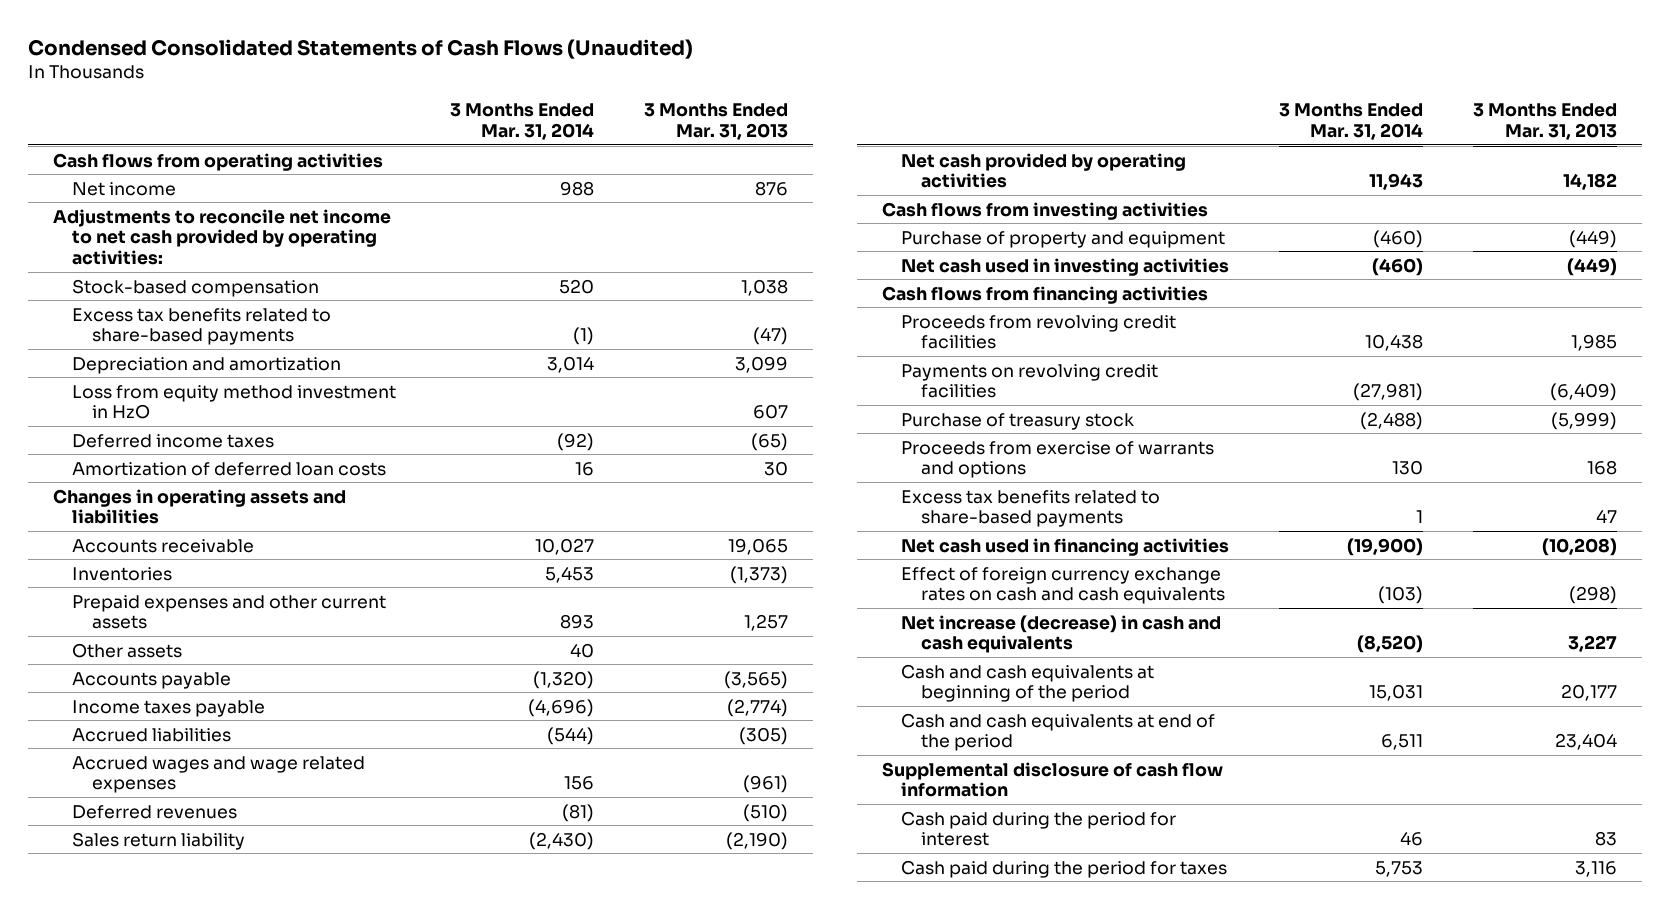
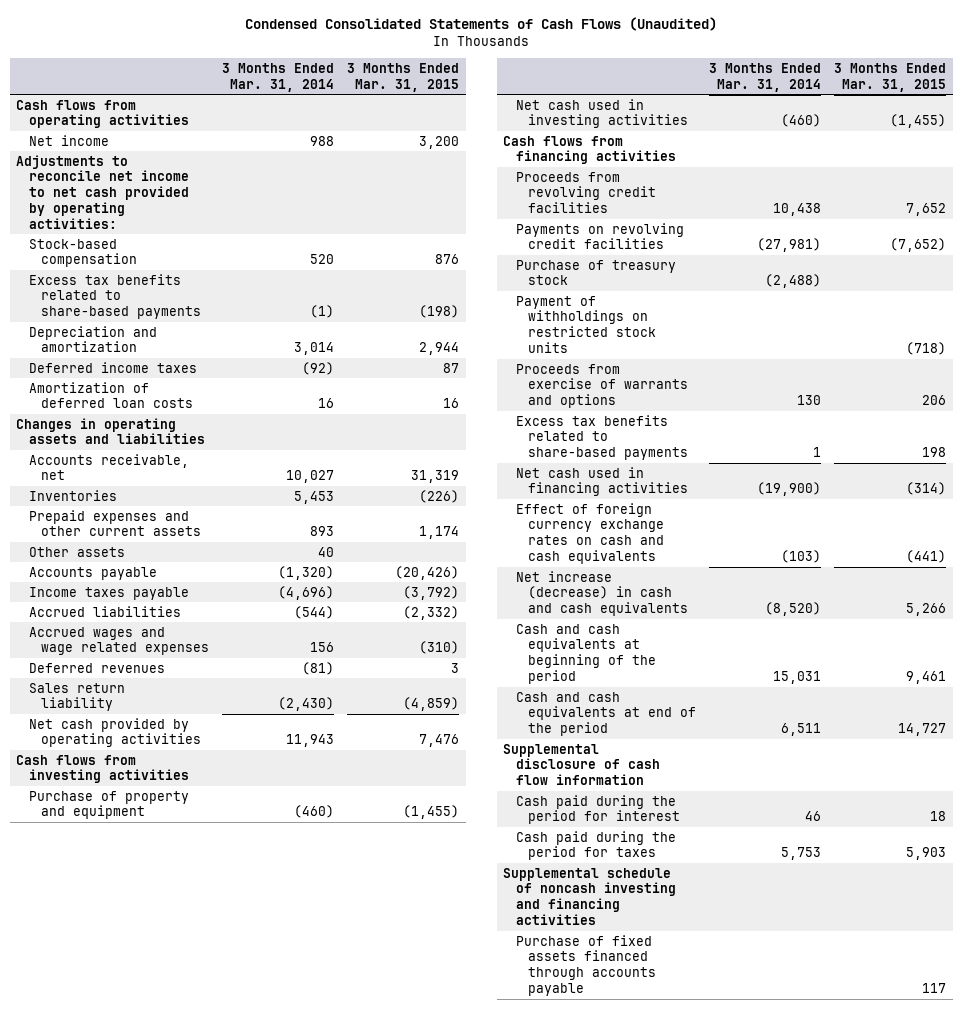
- | 3 Months Ended Mar. 31, 2014 | 3 Months Ended Mar. 31, 2013
+ | 3 Months Ended Mar. 31, 2014 | 3 Months Ended Mar. 31, 2015
- Loss from equity method investment in HzO | | 607
- Accounts receivable | 10,027 | 19,065
+ Accounts receivable, net | 10,027 | 31,319
+ Payment of withholdings on restricted stock units | | (718)
+ Supplemental schedule of noncash investing and financing activities
+ Purchase of fixed assets financed through accounts payable | | 117

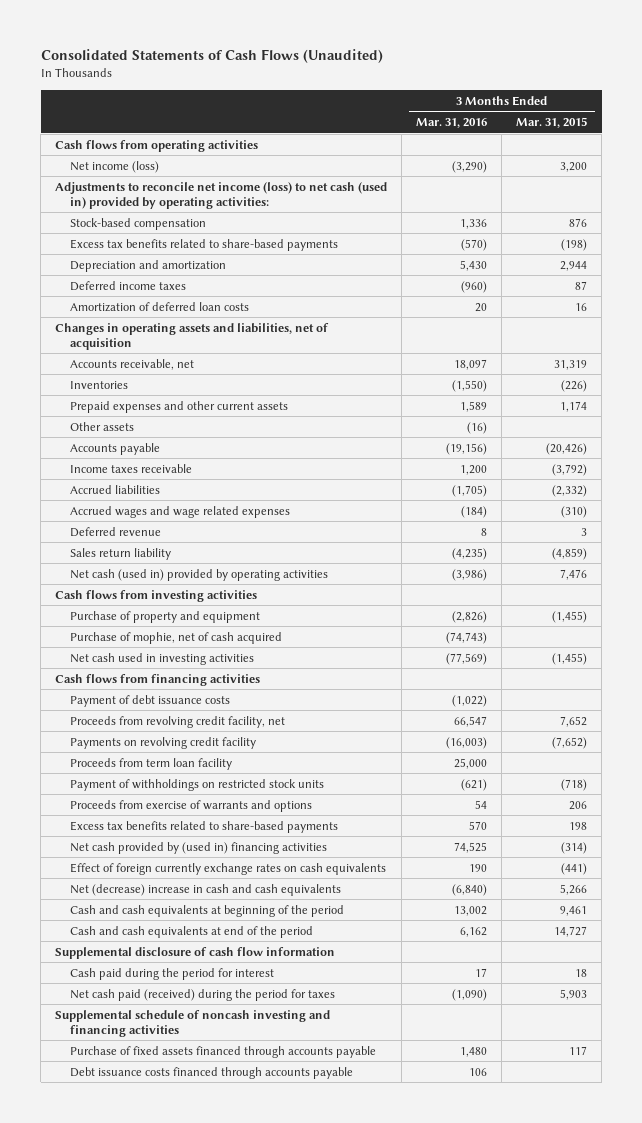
- Condensed Consolidated Statements of Cash Flows (Unaudited)
+ Consolidated Statements of Cash Flows (Unaudited)
- | 3 Months Ended Mar. 31, 2014 | 3 Months Ended Mar. 31, 2015
+ | 3 Months Ended Mar. 31, 2016 | 3 Months Ended Mar. 31, 2015
- Net income | 988 | 3,200
- Adjustments to reconcile net income to net cash provided by operating activities:
+ Net income (loss) | (3,290) | 3,200
+ Adjustments to reconcile net income (loss) to net cash (used in) provided by operating activities:
- Changes in operating assets and liabilities
+ Changes in operating assets and liabilities, net of acquisition
- Income taxes payable | (4,696) | (3,792)
+ Income taxes receivable | 1,200 | (3,792)
- Deferred revenues | (81) | 3
+ Deferred revenue | 8 | 3
- Net cash provided by operating activities | 11,943 | 7,476
+ Net cash (used in) provided by operating activities | (3,986) | 7,476
+ Purchase of mophie, net of cash acquired | (74,743) |
- Proceeds from revolving credit facilities | 10,438 | 7,652
- Payments on revolving credit facilities | (27,981) | (7,652)
- Purchase of treasury stock | (2,488) |
+ Payment of debt issuance costs | (1,022) |
+ Proceeds from revolving credit facility, net | 66,547 | 7,652
+ Payments on revolving credit facility | (16,003) | (7,652)
+ Proceeds from term loan facility | 25,000 |
- Net cash used in financing activities | (19,900) | (314)
- Effect of foreign currency exchange rates on cash and cash equivalents | (103) | (441)
- Net increase (decrease) in cash and cash equivalents | (8,520) | 5,266
+ Net cash provided by (used in) financing activities | 74,525 | (314)
+ Effect of foreign currently exchange rates on cash equivalents | 190 | (441)
+ Net (decrease) increase in cash and cash equivalents | (6,840) | 5,266
- Cash paid during the period for taxes | 5,753 | 5,903
+ Net cash paid (received) during the period for taxes | (1,090) | 5,903
+ Debt issuance costs financed through accounts payable | 106 |

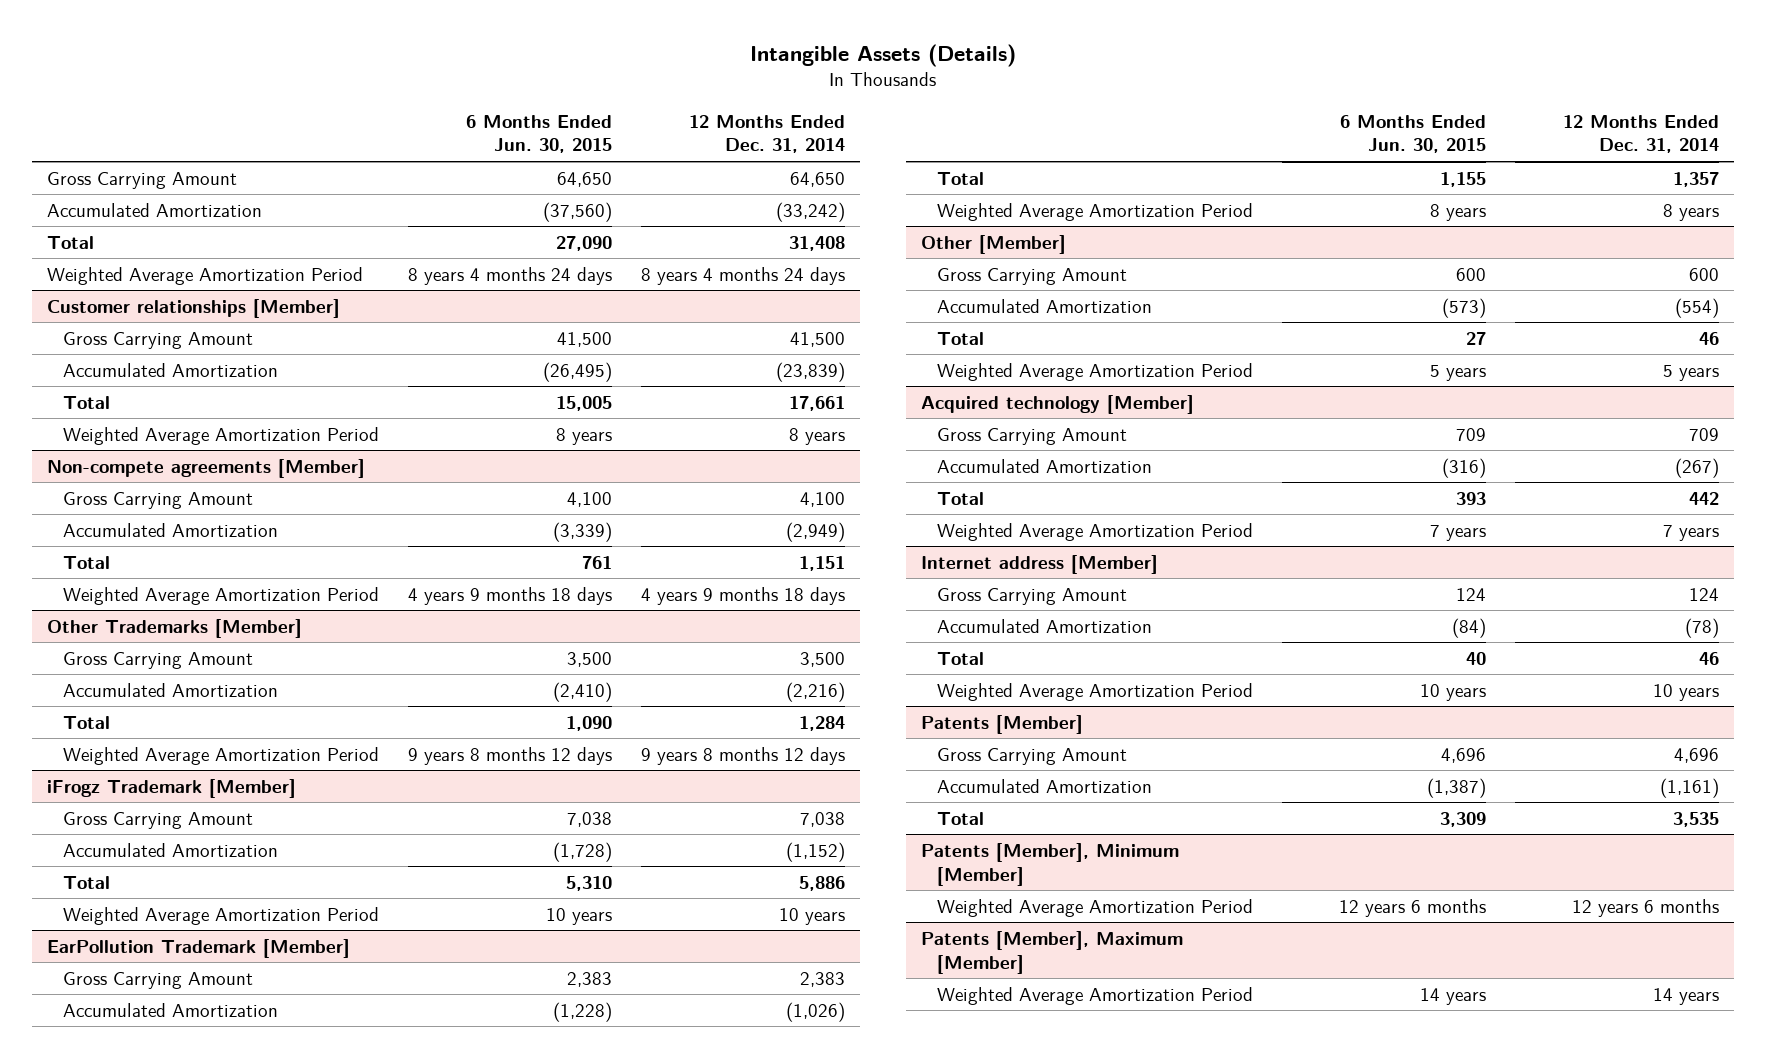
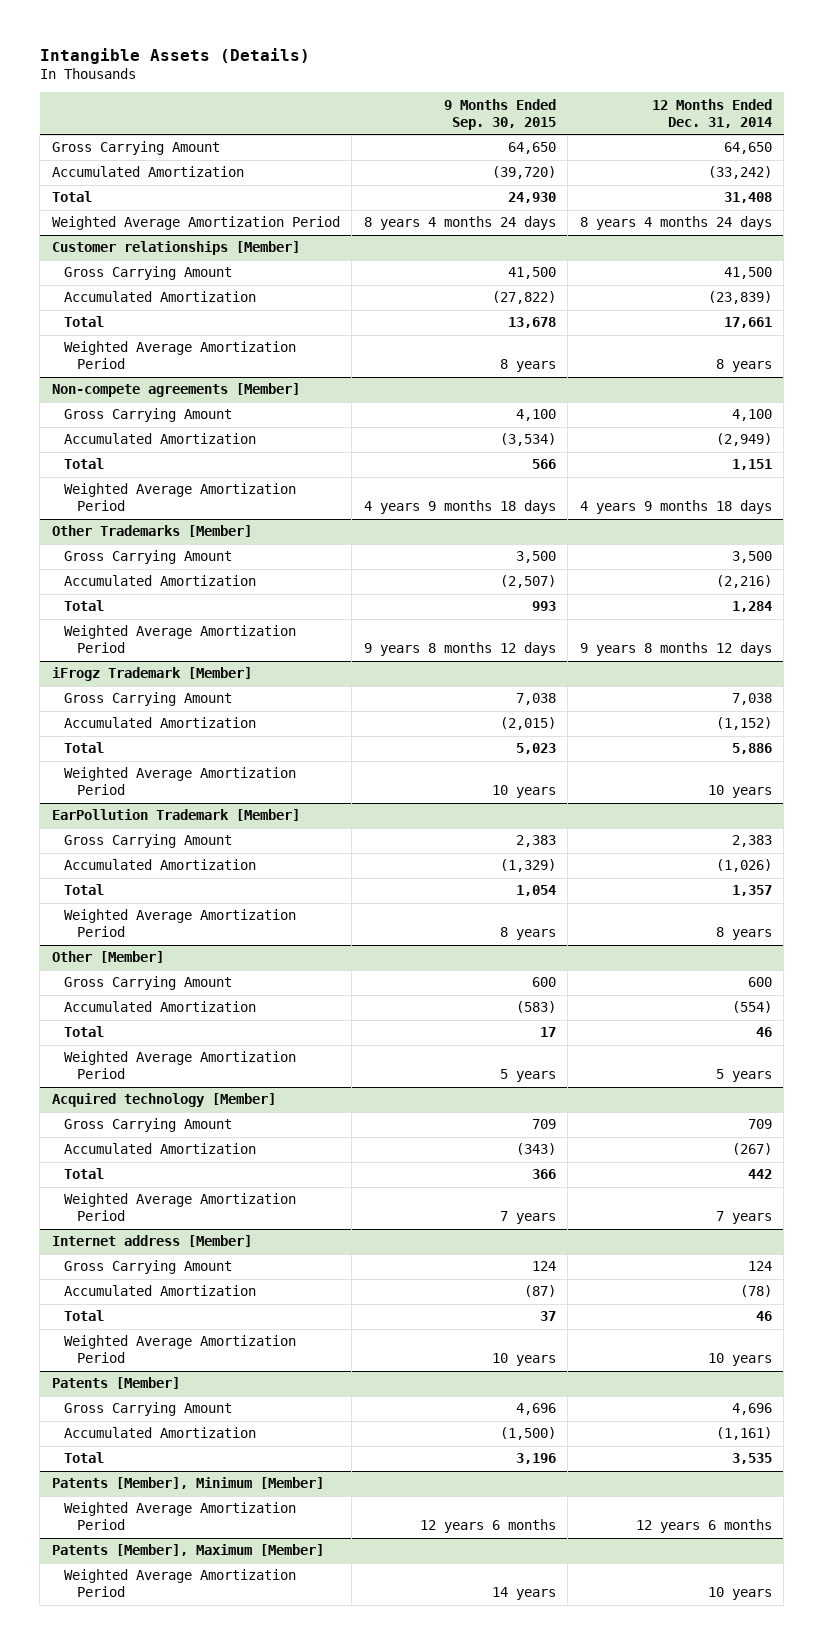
- | 6 Months Ended Jun. 30, 2015 | 12 Months Ended Dec. 31, 2014
+ | 9 Months Ended Sep. 30, 2015 | 12 Months Ended Dec. 31, 2014
@ Patents [Member], Maximum [Member]
- Weighted Average Amortization Period | 14 years | 14 years
+ Weighted Average Amortization Period | 14 years | 10 years

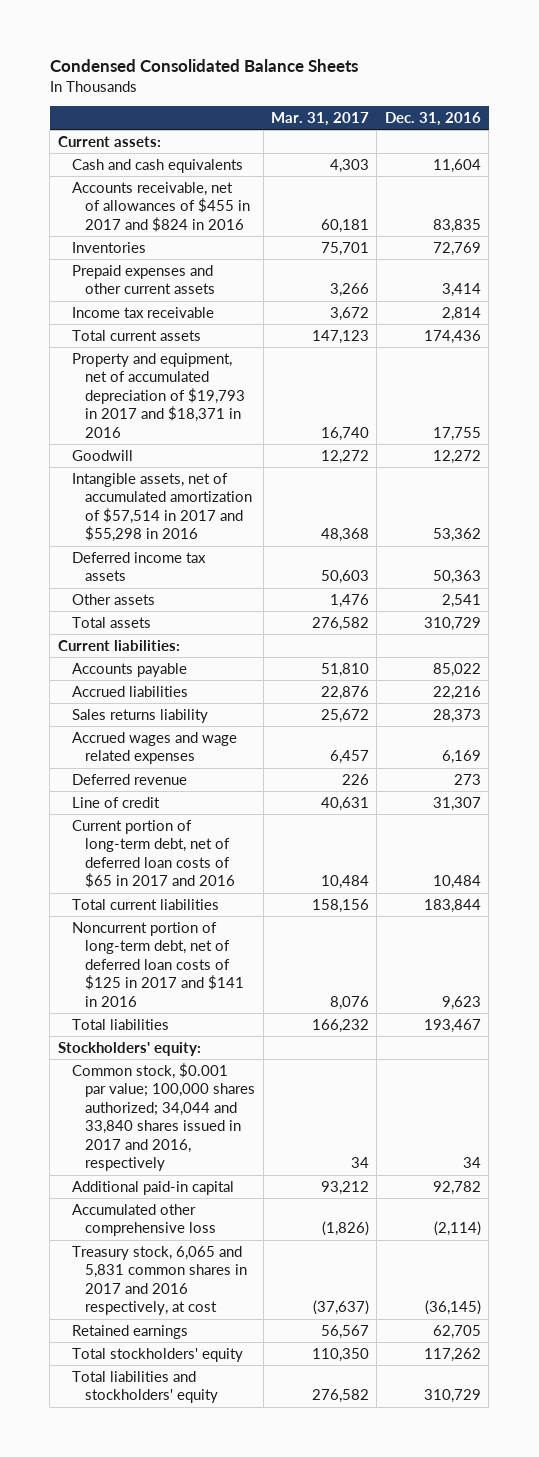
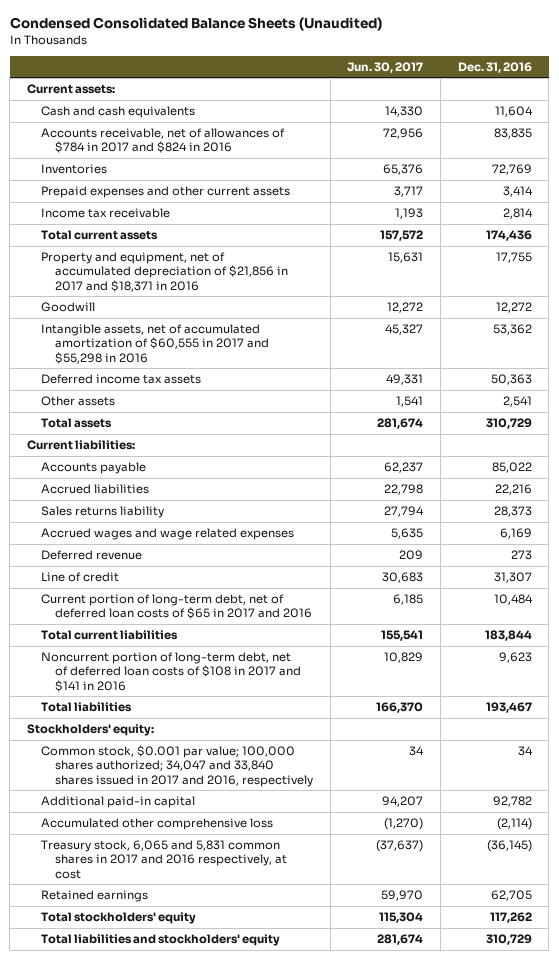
- Condensed Consolidated Balance Sheets
+ Condensed Consolidated Balance Sheets (Unaudited)
- | Mar. 31, 2017 | Dec. 31, 2016
+ | Jun. 30, 2017 | Dec. 31, 2016
- Accounts receivable, net of allowances of $455 in 2017 and $824 in 2016 | 60,181 | 83,835
+ Accounts receivable, net of allowances of $784 in 2017 and $824 in 2016 | 72,956 | 83,835
- Property and equipment, net of accumulated depreciation of $19,793 in 2017 and $18,371 in 2016 | 16,740 | 17,755
+ Property and equipment, net of accumulated depreciation of $21,856 in 2017 and $18,371 in 2016 | 15,631 | 17,755
- Intangible assets, net of accumulated amortization of $57,514 in 2017 and $55,298 in 2016 | 48,368 | 53,362
+ Intangible assets, net of accumulated amortization of $60,555 in 2017 and $55,298 in 2016 | 45,327 | 53,362
- Noncurrent portion of long-term debt, net of deferred loan costs of $125 in 2017 and $141 in 2016 | 8,076 | 9,623
+ Noncurrent portion of long-term debt, net of deferred loan costs of $108 in 2017 and $141 in 2016 | 10,829 | 9,623
- Common stock, $0.001 par value; 100,000 shares authorized; 34,044 and 33,840 shares issued in 2017 and 2016, respectively | 34 | 34
+ Common stock, $0.001 par value; 100,000 shares authorized; 34,047 and 33,840 shares issued in 2017 and 2016, respectively | 34 | 34

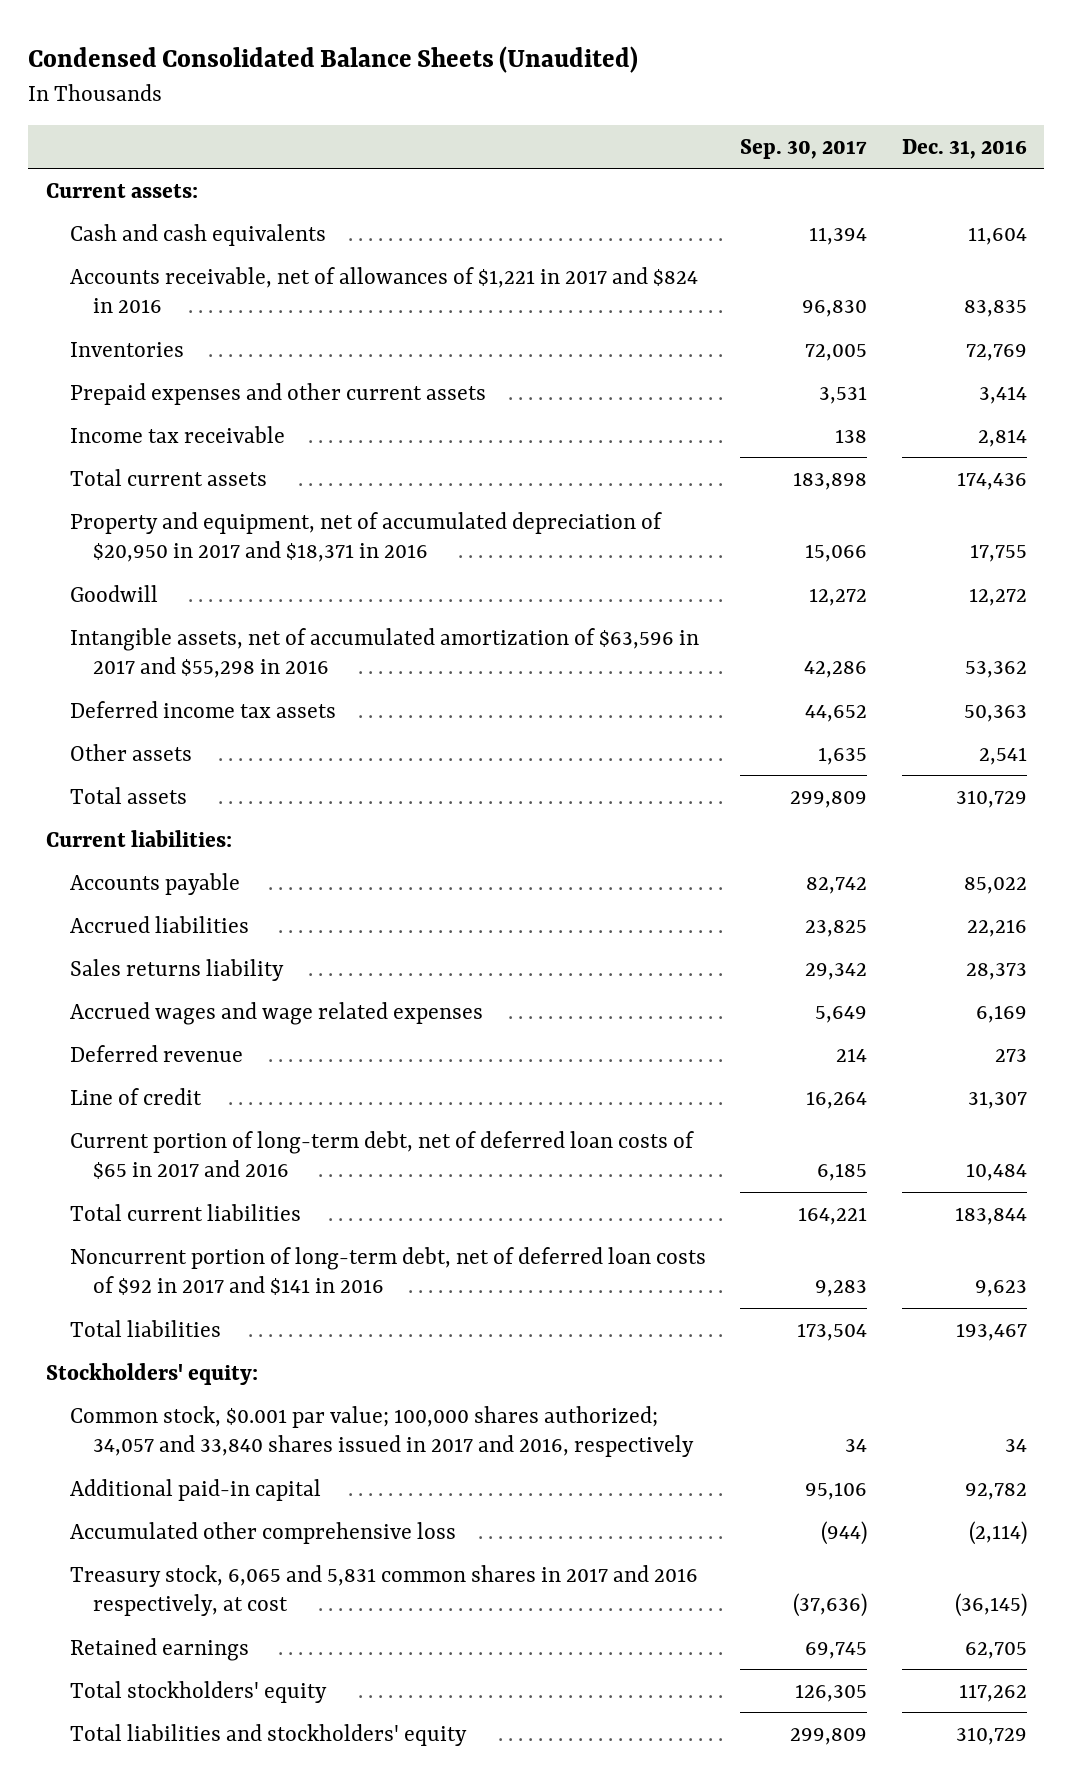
- | Jun. 30, 2017 | Dec. 31, 2016
+ | Sep. 30, 2017 | Dec. 31, 2016
- Accounts receivable, net of allowances of $784 in 2017 and $824 in 2016 | 72,956 | 83,835
+ Accounts receivable, net of allowances of $1,221 in 2017 and $824 in 2016 | 96,830 | 83,835
- Property and equipment, net of accumulated depreciation of $21,856 in 2017 and $18,371 in 2016 | 15,631 | 17,755
+ Property and equipment, net of accumulated depreciation of $20,950 in 2017 and $18,371 in 2016 | 15,066 | 17,755
- Intangible assets, net of accumulated amortization of $60,555 in 2017 and $55,298 in 2016 | 45,327 | 53,362
+ Intangible assets, net of accumulated amortization of $63,596 in 2017 and $55,298 in 2016 | 42,286 | 53,362
- Noncurrent portion of long-term debt, net of deferred loan costs of $108 in 2017 and $141 in 2016 | 10,829 | 9,623
+ Noncurrent portion of long-term debt, net of deferred loan costs of $92 in 2017 and $141 in 2016 | 9,283 | 9,623
- Common stock, $0.001 par value; 100,000 shares authorized; 34,047 and 33,840 shares issued in 2017 and 2016, respectively | 34 | 34
+ Common stock, $0.001 par value; 100,000 shares authorized; 34,057 and 33,840 shares issued in 2017 and 2016, respectively | 34 | 34

